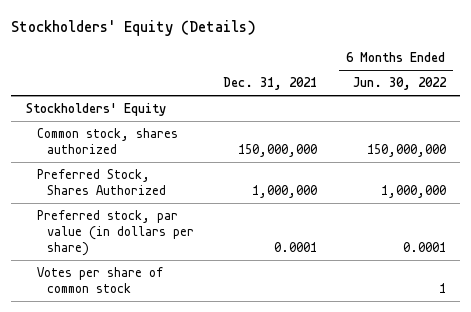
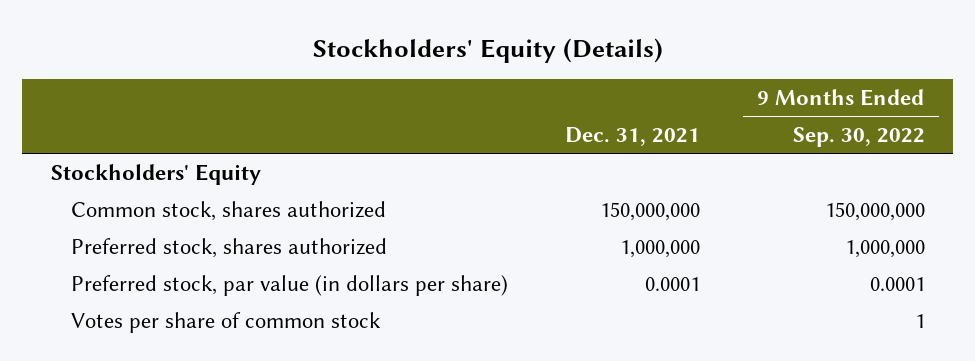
- | Dec. 31, 2021 | 6 Months Ended Jun. 30, 2022
+ | Dec. 31, 2021 | 9 Months Ended Sep. 30, 2022
- Preferred Stock, Shares Authorized | 1,000,000 | 1,000,000
+ Preferred stock, shares authorized | 1,000,000 | 1,000,000

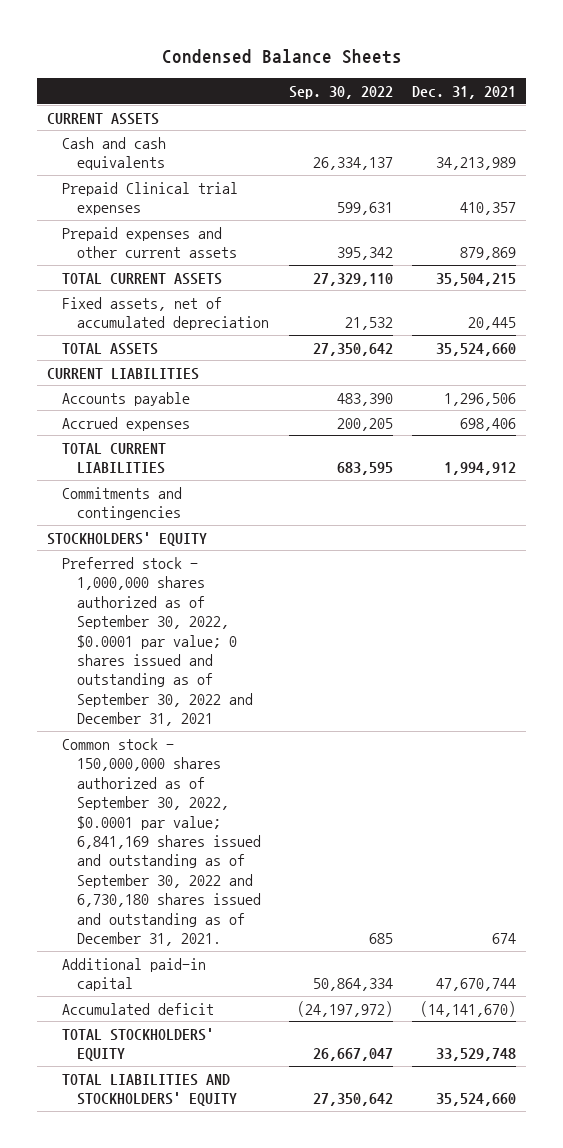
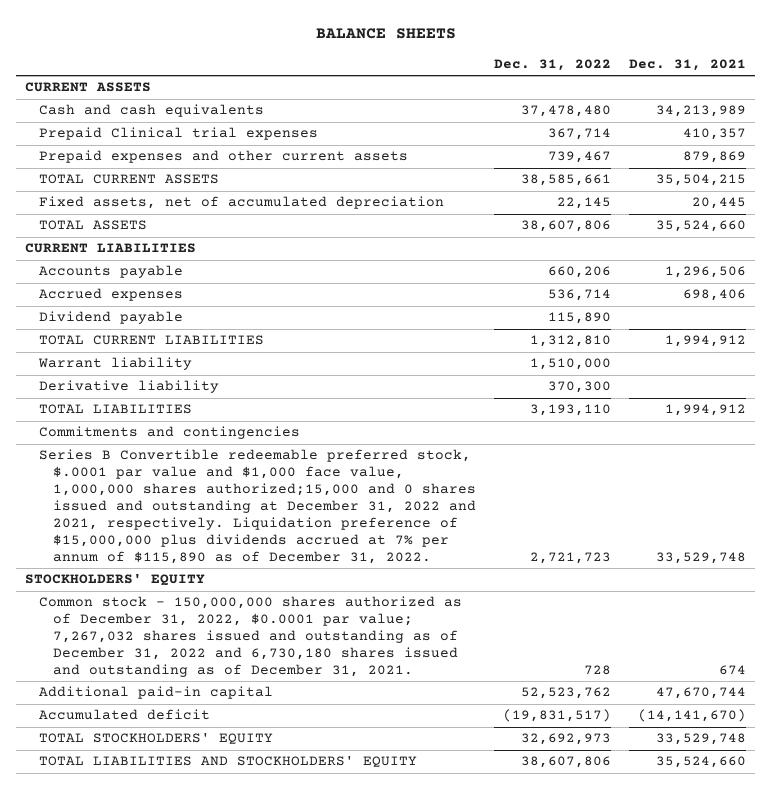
- Condensed Balance Sheets
+ BALANCE SHEETS
- | Sep. 30, 2022 | Dec. 31, 2021
+ | Dec. 31, 2022 | Dec. 31, 2021
+ Dividend payable | 115,890 |
+ Warrant liability | 1,510,000 |
+ Derivative liability | 370,300 |
+ TOTAL LIABILITIES | 3,193,110 | 1,994,912
+ Series B Convertible redeemable preferred stock, $.0001 par value and $1,000 face value, 1,000,000 shares authorized;15,000 and 0 shares issued and outstanding at December 31, 2022 and 2021, respectively. Liquidation preference of $15,000,000 plus dividends accrued at 7% per annum of $115,890 as of December 31, 2022. | 2,721,723 | 33,529,748
- Preferred stock - 1,000,000 shares authorized as of September 30, 2022, $0.0001 par value; 0 shares issued and outstanding as of September 30, 2022 and December 31, 2021
- Common stock - 150,000,000 shares authorized as of September 30, 2022, $0.0001 par value; 6,841,169 shares issued and outstanding as of September 30, 2022 and 6,730,180 shares issued and outstanding as of December 31, 2021. | 685 | 674
+ Common stock - 150,000,000 shares authorized as of December 31, 2022, $0.0001 par value; 7,267,032 shares issued and outstanding as of December 31, 2022 and 6,730,180 shares issued and outstanding as of December 31, 2021. | 728 | 674

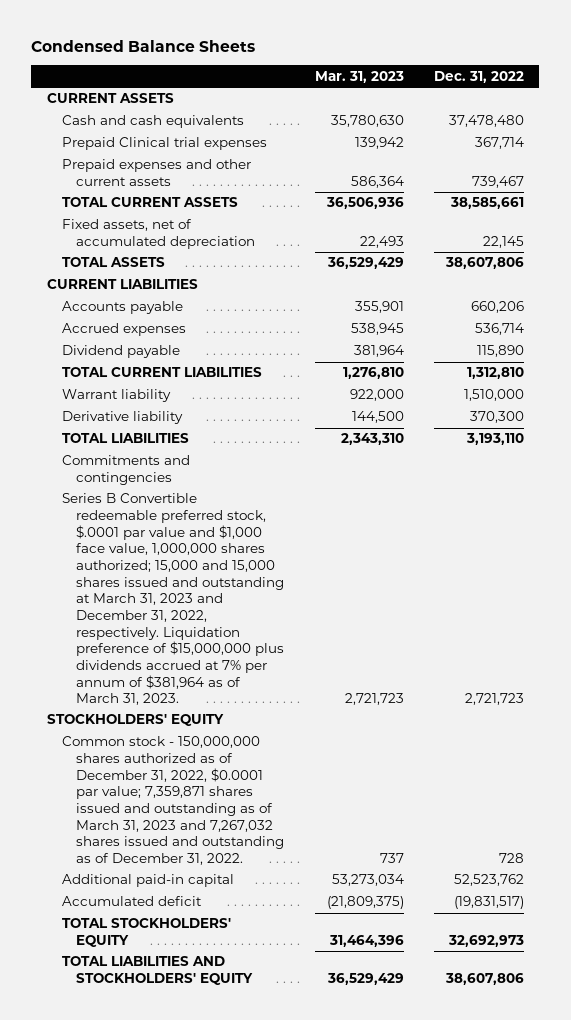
- BALANCE SHEETS
+ Condensed Balance Sheets
- | Dec. 31, 2022 | Dec. 31, 2021
+ | Mar. 31, 2023 | Dec. 31, 2022
- Series B Convertible redeemable preferred stock, $.0001 par value and $1,000 face value, 1,000,000 shares authorized;15,000 and 0 shares issued and outstanding at December 31, 2022 and 2021, respectively. Liquidation preference of $15,000,000 plus dividends accrued at 7% per annum of $115,890 as of December 31, 2022. | 2,721,723 | 33,529,748
+ Series B Convertible redeemable preferred stock, $.0001 par value and $1,000 face value, 1,000,000 shares authorized; 15,000 and 15,000 shares issued and outstanding at March 31, 2023 and December 31, 2022, respectively. Liquidation preference of $15,000,000 plus dividends accrued at 7% per annum of $381,964 as of March 31, 2023. | 2,721,723 | 2,721,723
- Common stock - 150,000,000 shares authorized as of December 31, 2022, $0.0001 par value; 7,267,032 shares issued and outstanding as of December 31, 2022 and 6,730,180 shares issued and outstanding as of December 31, 2021. | 728 | 674
+ Common stock - 150,000,000 shares authorized as of December 31, 2022, $0.0001 par value; 7,359,871 shares issued and outstanding as of March 31, 2023 and 7,267,032 shares issued and outstanding as of December 31, 2022. | 737 | 728

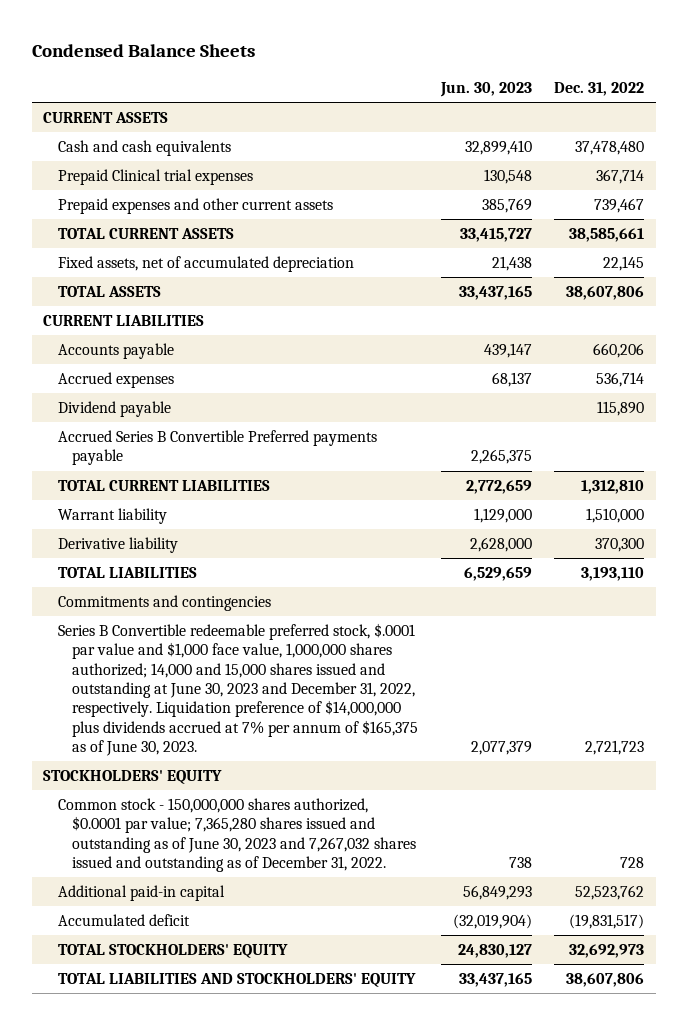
- | Mar. 31, 2023 | Dec. 31, 2022
+ | Jun. 30, 2023 | Dec. 31, 2022
+ Accrued Series B Convertible Preferred payments payable | 2,265,375 |
- Series B Convertible redeemable preferred stock, $.0001 par value and $1,000 face value, 1,000,000 shares authorized; 15,000 and 15,000 shares issued and outstanding at March 31, 2023 and December 31, 2022, respectively. Liquidation preference of $15,000,000 plus dividends accrued at 7% per annum of $381,964 as of March 31, 2023. | 2,721,723 | 2,721,723
+ Series B Convertible redeemable preferred stock, $.0001 par value and $1,000 face value, 1,000,000 shares authorized; 14,000 and 15,000 shares issued and outstanding at June 30, 2023 and December 31, 2022, respectively. Liquidation preference of $14,000,000 plus dividends accrued at 7% per annum of $165,375 as of June 30, 2023. | 2,077,379 | 2,721,723
- Common stock - 150,000,000 shares authorized as of December 31, 2022, $0.0001 par value; 7,359,871 shares issued and outstanding as of March 31, 2023 and 7,267,032 shares issued and outstanding as of December 31, 2022. | 737 | 728
+ Common stock - 150,000,000 shares authorized, $0.0001 par value; 7,365,280 shares issued and outstanding as of June 30, 2023 and 7,267,032 shares issued and outstanding as of December 31, 2022. | 738 | 728

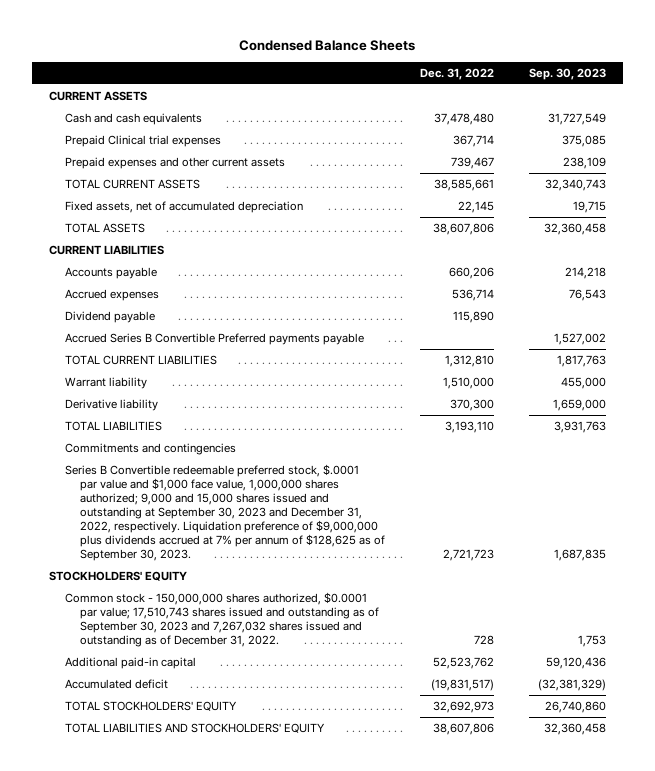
- | Jun. 30, 2023 | Dec. 31, 2022
+ | Dec. 31, 2022 | Sep. 30, 2023
- Series B Convertible redeemable preferred stock, $.0001 par value and $1,000 face value, 1,000,000 shares authorized; 14,000 and 15,000 shares issued and outstanding at June 30, 2023 and December 31, 2022, respectively. Liquidation preference of $14,000,000 plus dividends accrued at 7% per annum of $165,375 as of June 30, 2023. | 2,077,379 | 2,721,723
+ Series B Convertible redeemable preferred stock, $.0001 par value and $1,000 face value, 1,000,000 shares authorized; 9,000 and 15,000 shares issued and outstanding at September 30, 2023 and December 31, 2022, respectively. Liquidation preference of $9,000,000 plus dividends accrued at 7% per annum of $128,625 as of September 30, 2023. | 2,721,723 | 1,687,835
- Common stock - 150,000,000 shares authorized, $0.0001 par value; 7,365,280 shares issued and outstanding as of June 30, 2023 and 7,267,032 shares issued and outstanding as of December 31, 2022. | 738 | 728
+ Common stock - 150,000,000 shares authorized, $0.0001 par value; 17,510,743 shares issued and outstanding as of September 30, 2023 and 7,267,032 shares issued and outstanding as of December 31, 2022. | 728 | 1,753

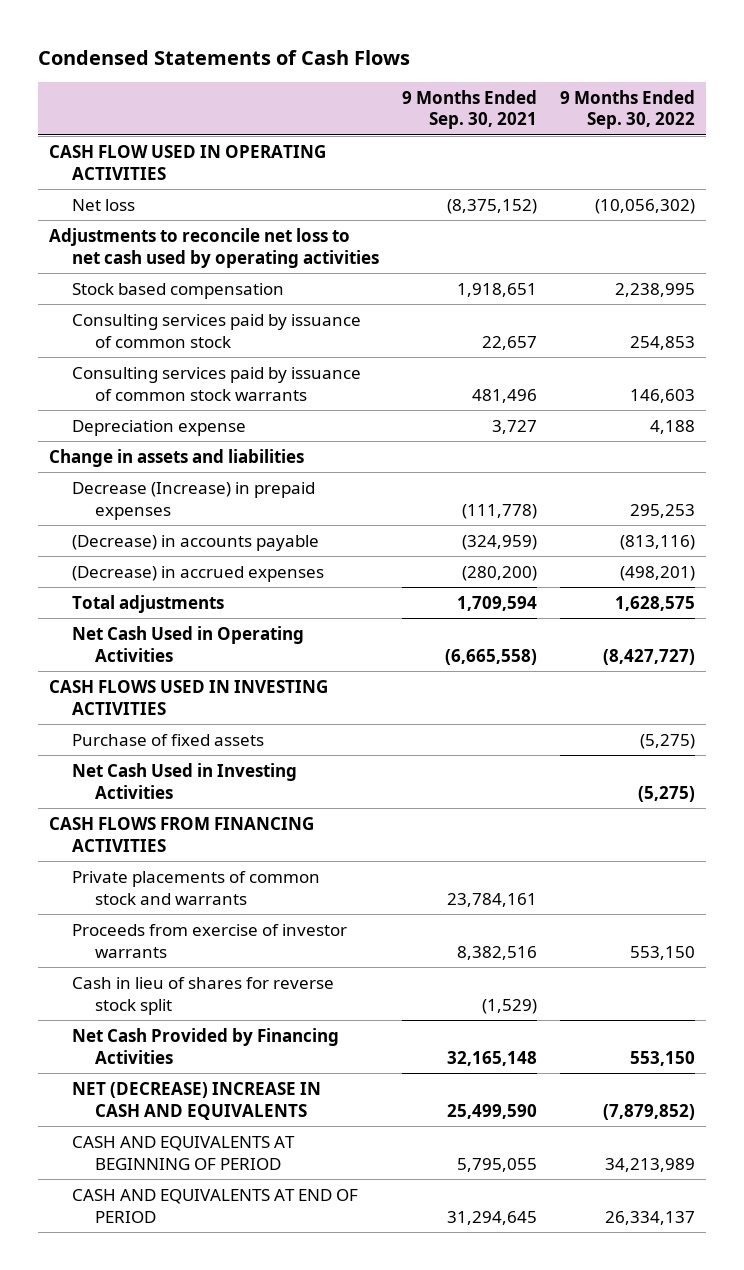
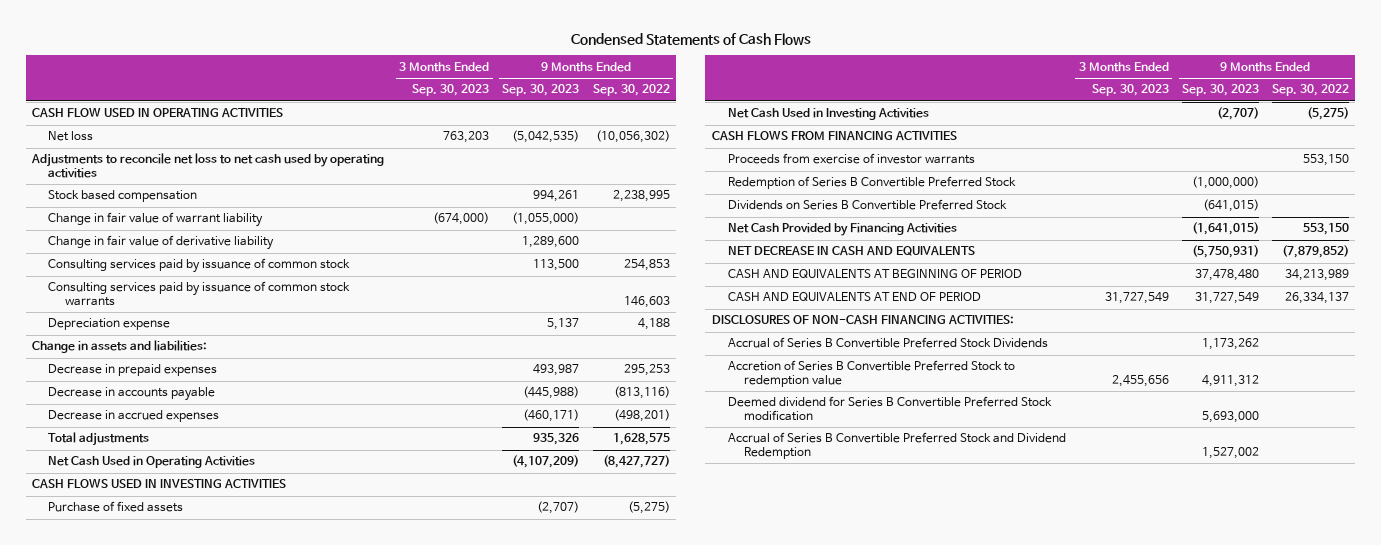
- | 9 Months Ended Sep. 30, 2021 | 9 Months Ended Sep. 30, 2022
+ | 3 Months Ended Sep. 30, 2023 | 9 Months Ended Sep. 30, 2023 | 9 Months Ended Sep. 30, 2022
+ Change in fair value of warrant liability | (674,000) | (1,055,000) |
+ Change in fair value of derivative liability | | 1,289,600 |
- Change in assets and liabilities
- Decrease (Increase) in prepaid expenses | (111,778) | 295,253
- (Decrease) in accounts payable | (324,959) | (813,116)
- (Decrease) in accrued expenses | (280,200) | (498,201)
+ Change in assets and liabilities:
+ Decrease in prepaid expenses | | 493,987 | 295,253
+ Decrease in accounts payable | | (445,988) | (813,116)
+ Decrease in accrued expenses | | (460,171) | (498,201)
- Private placements of common stock and warrants | 23,784,161 |
- Cash in lieu of shares for reverse stock split | (1,529) |
+ Redemption of Series B Convertible Preferred Stock | | (1,000,000) |
+ Dividends on Series B Convertible Preferred Stock | | (641,015) |
- NET (DECREASE) INCREASE IN CASH AND EQUIVALENTS | 25,499,590 | (7,879,852)
+ NET DECREASE IN CASH AND EQUIVALENTS | | (5,750,931) | (7,879,852)
+ DISCLOSURES OF NON-CASH FINANCING ACTIVITIES:
+ Accrual of Series B Convertible Preferred Stock Dividends | | 1,173,262 |
+ Accretion of Series B Convertible Preferred Stock to redemption value | 2,455,656 | 4,911,312 |
+ Deemed dividend for Series B Convertible Preferred Stock modification | | 5,693,000 |
+ Accrual of Series B Convertible Preferred Stock and Dividend Redemption | | 1,527,002 |

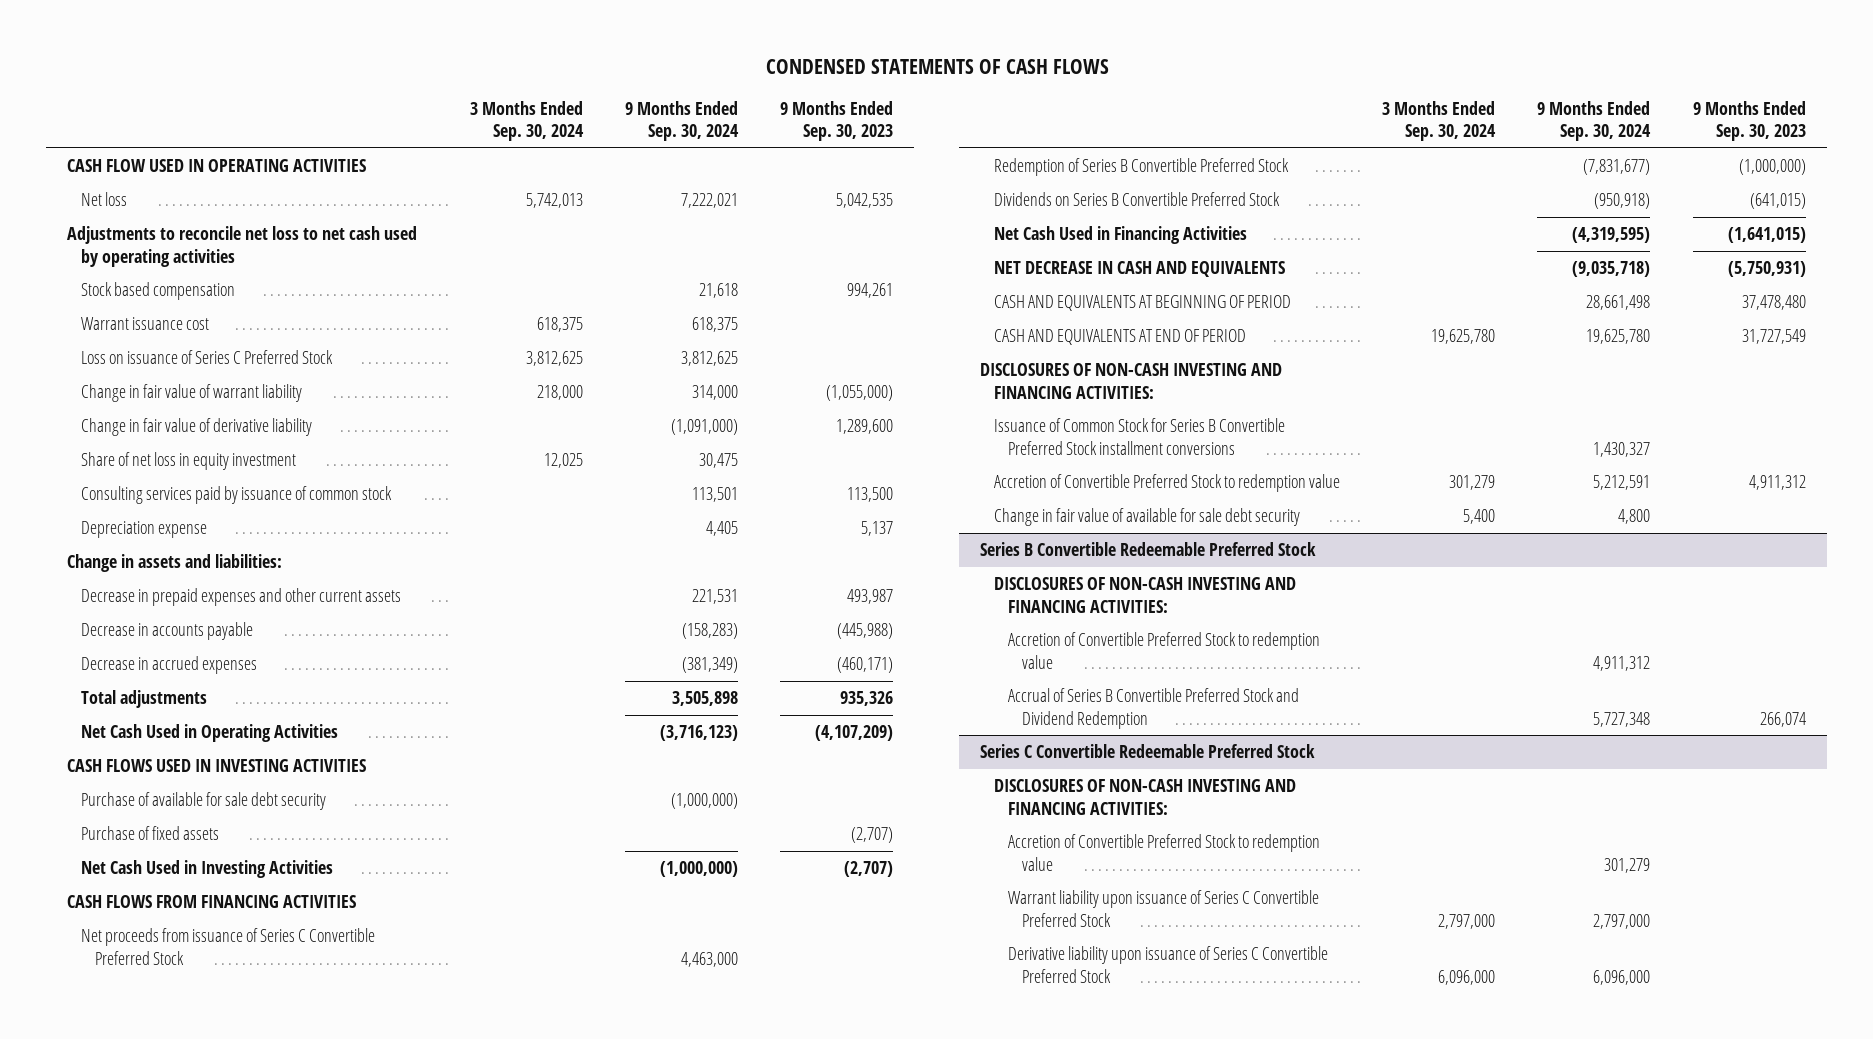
- Condensed Statements of Cash Flows
+ CONDENSED STATEMENTS OF CASH FLOWS
- | 3 Months Ended Sep. 30, 2023 | 9 Months Ended Sep. 30, 2023 | 9 Months Ended Sep. 30, 2022
+ | 3 Months Ended Sep. 30, 2024 | 9 Months Ended Sep. 30, 2024 | 9 Months Ended Sep. 30, 2023
- Net loss | 763,203 | (5,042,535) | (10,056,302)
+ Net loss | 5,742,013 | 7,222,021 | 5,042,535
+ Warrant issuance cost | 618,375 | 618,375 |
+ Loss on issuance of Series C Preferred Stock | 3,812,625 | 3,812,625 |
+ Share of net loss in equity investment | 12,025 | 30,475 |
- Consulting services paid by issuance of common stock warrants | | | 146,603
- Decrease in prepaid expenses | | 493,987 | 295,253
+ Decrease in prepaid expenses and other current assets | | 221,531 | 493,987
+ Purchase of available for sale debt security | | (1,000,000) |
- Proceeds from exercise of investor warrants | | | 553,150
+ Net proceeds from issuance of Series C Convertible Preferred Stock | | 4,463,000 |
- Net Cash Provided by Financing Activities | | (1,641,015) | 553,150
+ Net Cash Used in Financing Activities | | (4,319,595) | (1,641,015)
- DISCLOSURES OF NON-CASH FINANCING ACTIVITIES:
- Accrual of Series B Convertible Preferred Stock Dividends | | 1,173,262 |
- Accretion of Series B Convertible Preferred Stock to redemption value | 2,455,656 | 4,911,312 |
- Deemed dividend for Series B Convertible Preferred Stock modification | | 5,693,000 |
- Accrual of Series B Convertible Preferred Stock and Dividend Redemption | | 1,527,002 |
+ DISCLOSURES OF NON-CASH INVESTING AND FINANCING ACTIVITIES:
+ Issuance of Common Stock for Series B Convertible Preferred Stock installment conversions | | 1,430,327 |
+ Accretion of Convertible Preferred Stock to redemption value | 301,279 | 5,212,591 | 4,911,312
+ Change in fair value of available for sale debt security | 5,400 | 4,800 |
+ Series B Convertible Redeemable Preferred Stock
+ DISCLOSURES OF NON-CASH INVESTING AND FINANCING ACTIVITIES:
+ Accretion of Convertible Preferred Stock to redemption value | | 4,911,312 |
+ Accrual of Series B Convertible Preferred Stock and Dividend Redemption | | 5,727,348 | 266,074
+ Series C Convertible Redeemable Preferred Stock
+ DISCLOSURES OF NON-CASH INVESTING AND FINANCING ACTIVITIES:
+ Accretion of Convertible Preferred Stock to redemption value | | 301,279 |
+ Warrant liability upon issuance of Series C Convertible Preferred Stock | 2,797,000 | 2,797,000 |
+ Derivative liability upon issuance of Series C Convertible Preferred Stock | 6,096,000 | 6,096,000 |

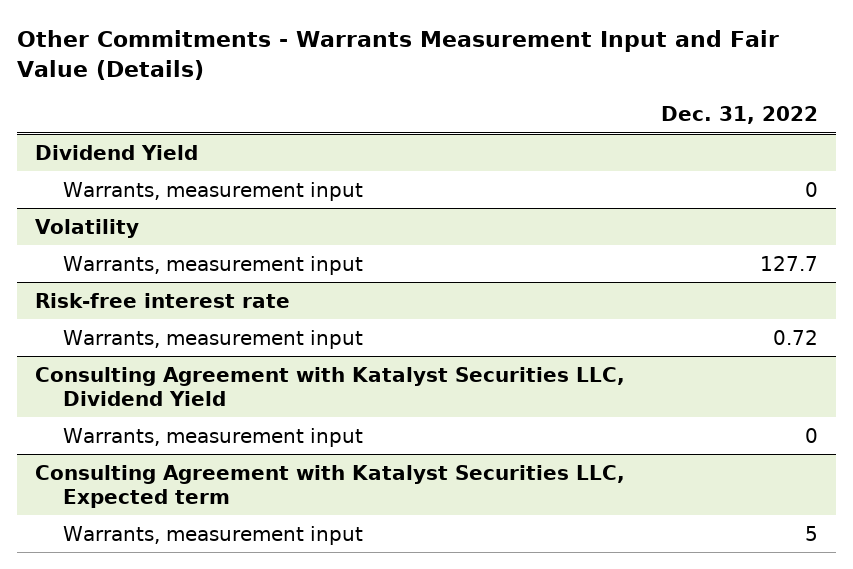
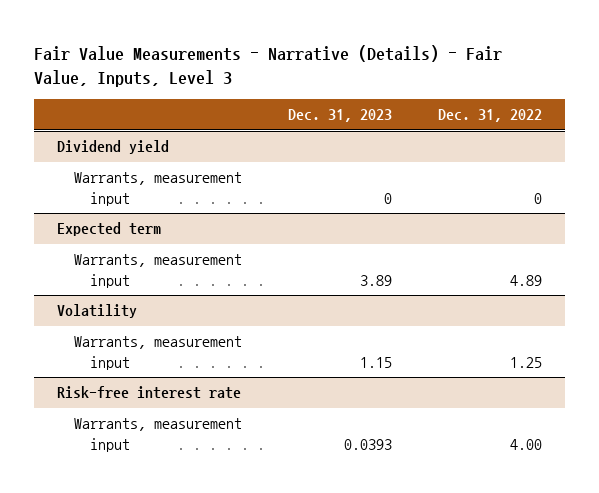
- Other Commitments - Warrants Measurement Input and Fair Value (Details)
+ Fair Value Measurements - Narrative (Details) - Fair Value, Inputs, Level 3
- | Dec. 31, 2022
+ | Dec. 31, 2023 | Dec. 31, 2022
- Dividend Yield
+ Dividend yield
+ Expected term
+ Warrants, measurement input | 3.89 | 4.89
@ Volatility
- Warrants, measurement input | 127.7
+ Warrants, measurement input | 1.15 | 1.25
@ Risk-free interest rate
- Warrants, measurement input | 0.72
- Consulting Agreement with Katalyst Securities LLC, Dividend Yield
- Warrants, measurement input | 0
- Consulting Agreement with Katalyst Securities LLC, Expected term
- Warrants, measurement input | 5
@ Risk-free interest rate
+ Warrants, measurement input | 0.0393 | 4.00

